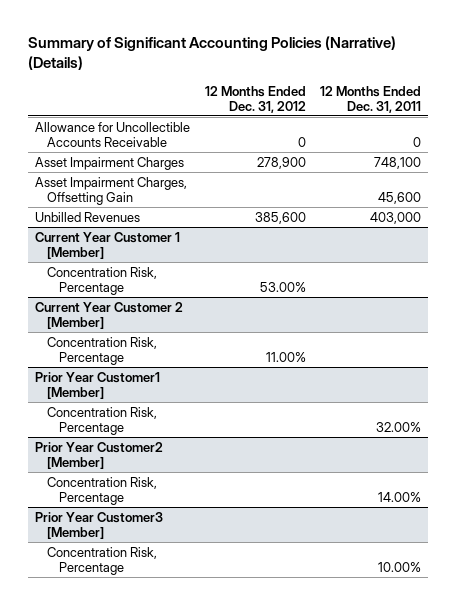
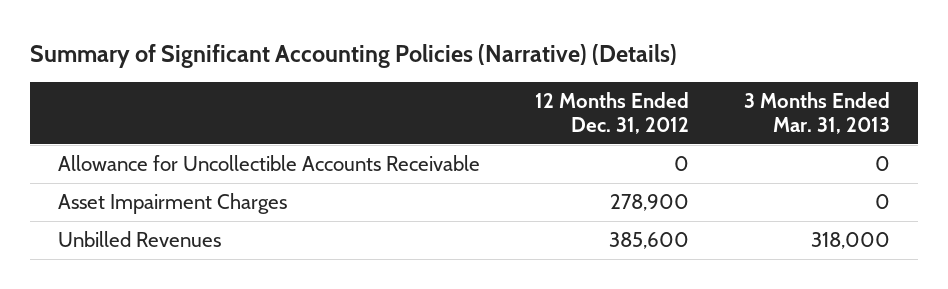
- | 12 Months Ended Dec. 31, 2012 | 12 Months Ended Dec. 31, 2011
+ | 12 Months Ended Dec. 31, 2012 | 3 Months Ended Mar. 31, 2013
- Asset Impairment Charges, Offsetting Gain | | 45,600
- Current Year Customer 1 [Member]
- Concentration Risk, Percentage | 53.00% |
- Current Year Customer 2 [Member]
- Concentration Risk, Percentage | 11.00% |
- Prior Year Customer1 [Member]
- Concentration Risk, Percentage | | 32.00%
- Prior Year Customer2 [Member]
- Concentration Risk, Percentage | | 14.00%
- Prior Year Customer3 [Member]
- Concentration Risk, Percentage | | 10.00%

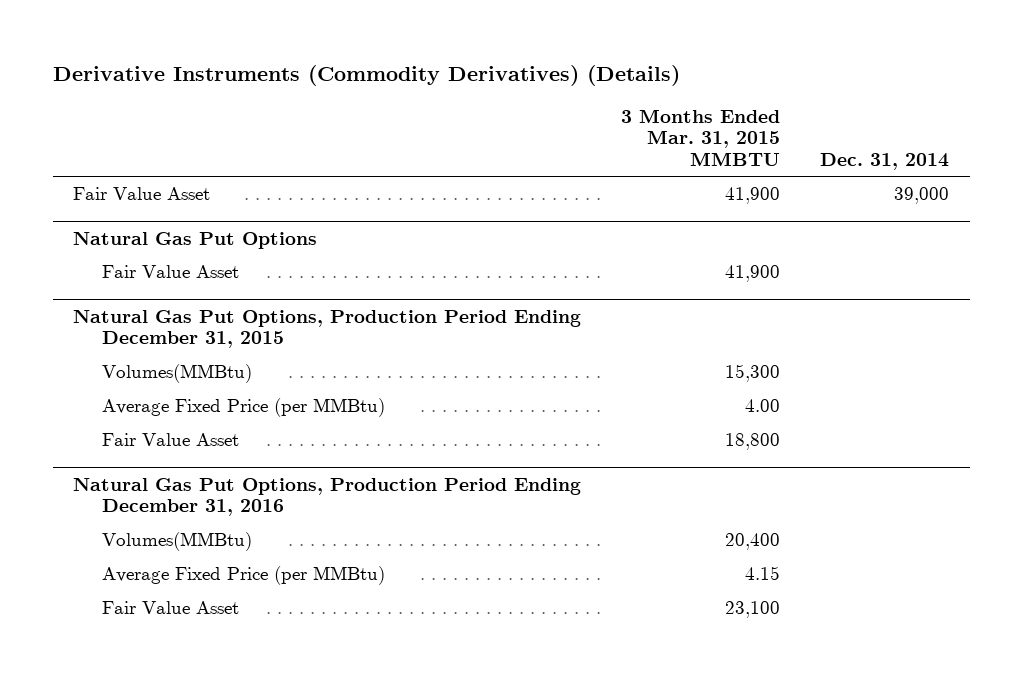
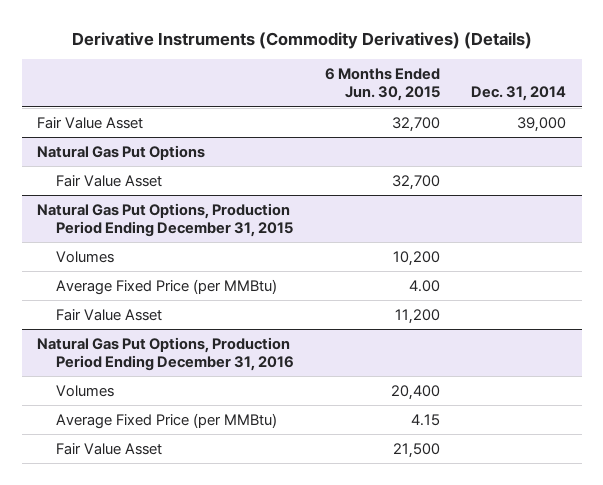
- | 3 Months Ended Mar. 31, 2015 MMBTU | Dec. 31, 2014
+ | 6 Months Ended Jun. 30, 2015 | Dec. 31, 2014
@ Natural Gas Put Options, Production Period Ending December 31, 2015
- Volumes(MMBtu) | 15,300 |
+ Volumes | 10,200 |
@ Natural Gas Put Options, Production Period Ending December 31, 2016
- Volumes(MMBtu) | 20,400 |
+ Volumes | 20,400 |

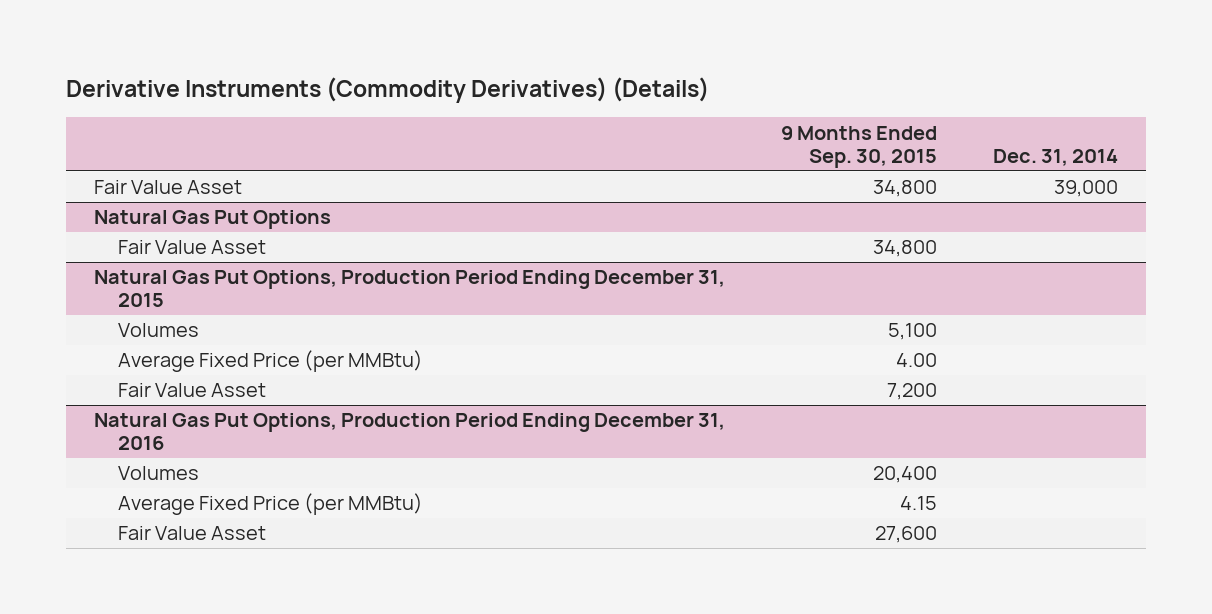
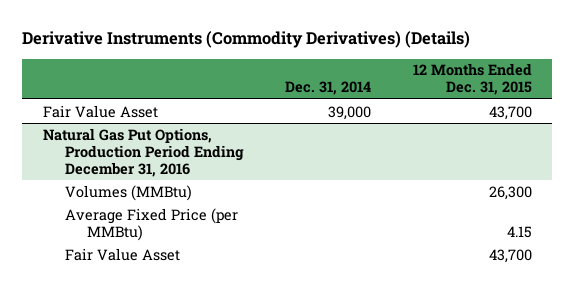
- | 9 Months Ended Sep. 30, 2015 | Dec. 31, 2014
+ | Dec. 31, 2014 | 12 Months Ended Dec. 31, 2015
- Natural Gas Put Options
- Fair Value Asset | 34,800 |
- Natural Gas Put Options, Production Period Ending December 31, 2015
- Volumes | 5,100 |
- Average Fixed Price (per MMBtu) | 4.00 |
- Fair Value Asset | 7,200 |
@ Natural Gas Put Options, Production Period Ending December 31, 2016
- Volumes | 20,400 |
+ Volumes (MMBtu) | | 26,300

